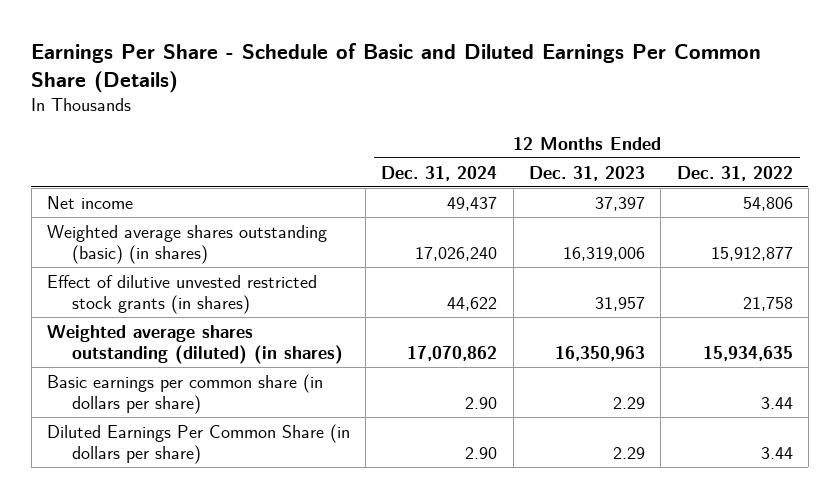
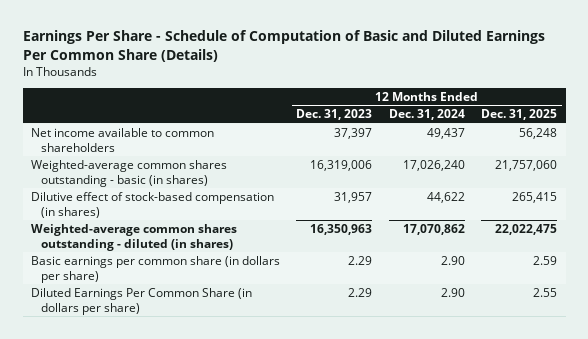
- Earnings Per Share - Schedule of Basic and Diluted Earnings Per Common Share (Details)
+ Earnings Per Share - Schedule of Computation of Basic and Diluted Earnings Per Common Share (Details)
- | 12 Months Ended Dec. 31, 2024 | 12 Months Ended Dec. 31, 2023 | 12 Months Ended Dec. 31, 2022
+ | 12 Months Ended Dec. 31, 2023 | 12 Months Ended Dec. 31, 2024 | 12 Months Ended Dec. 31, 2025
- Net income | 49,437 | 37,397 | 54,806
- Weighted average shares outstanding (basic) (in shares) | 17,026,240 | 16,319,006 | 15,912,877
- Effect of dilutive unvested restricted stock grants (in shares) | 44,622 | 31,957 | 21,758
- Weighted average shares outstanding (diluted) (in shares) | 17,070,862 | 16,350,963 | 15,934,635
+ Net income available to common shareholders | 37,397 | 49,437 | 56,248
+ Weighted-average common shares outstanding - basic (in shares) | 16,319,006 | 17,026,240 | 21,757,060
+ Dilutive effect of stock-based compensation (in shares) | 31,957 | 44,622 | 265,415
+ Weighted-average common shares outstanding - diluted (in shares) | 16,350,963 | 17,070,862 | 22,022,475

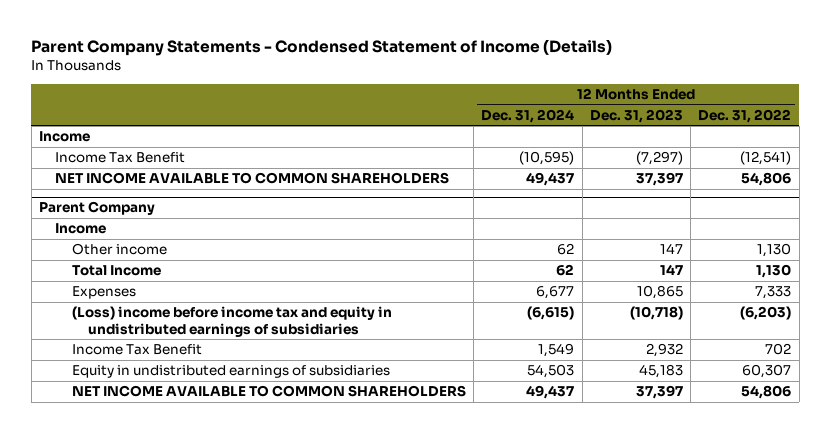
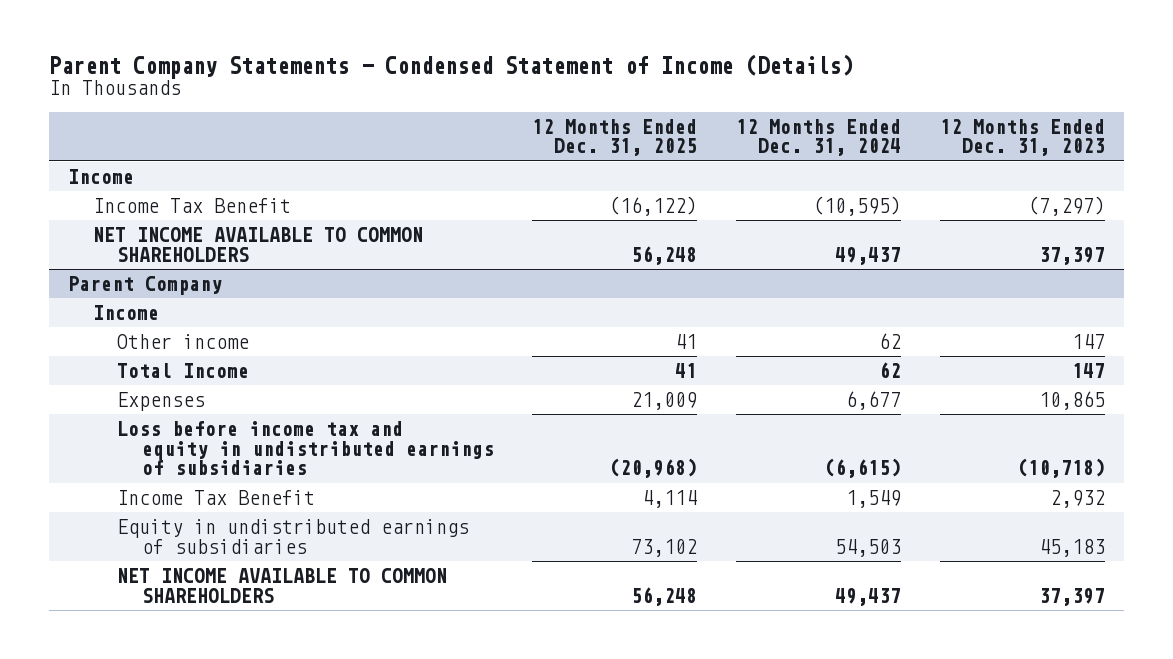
- | 12 Months Ended Dec. 31, 2024 | 12 Months Ended Dec. 31, 2023 | 12 Months Ended Dec. 31, 2022
+ | 12 Months Ended Dec. 31, 2025 | 12 Months Ended Dec. 31, 2024 | 12 Months Ended Dec. 31, 2023
@ Parent Company
- (Loss) income before income tax and equity in undistributed earnings of subsidiaries | (6,615) | (10,718) | (6,203)
+ Loss before income tax and equity in undistributed earnings of subsidiaries | (20,968) | (6,615) | (10,718)

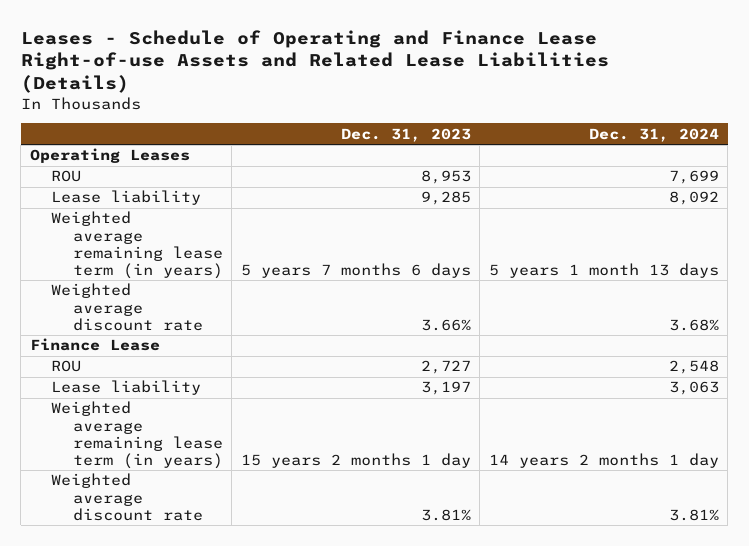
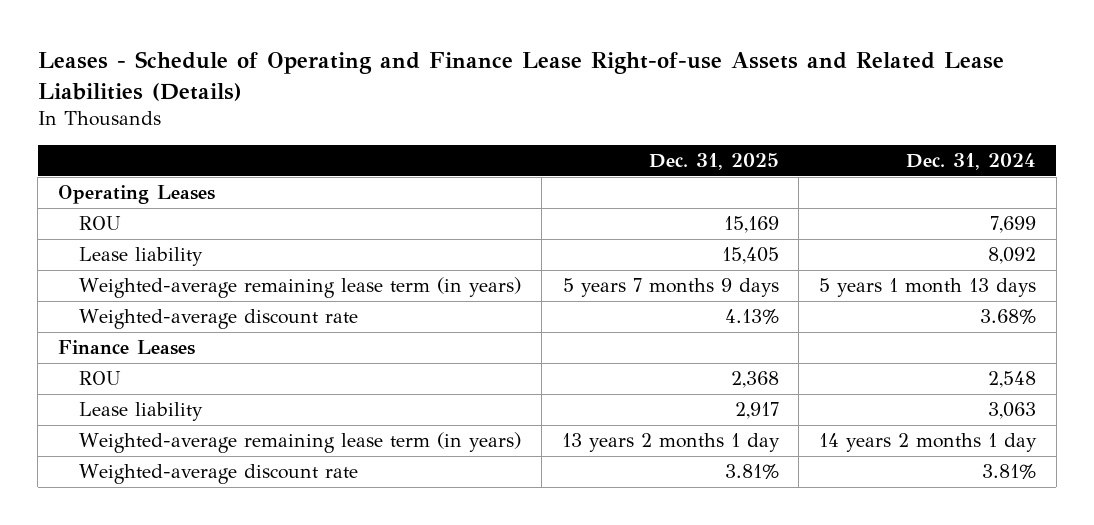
- | Dec. 31, 2023 | Dec. 31, 2024
+ | Dec. 31, 2025 | Dec. 31, 2024
- Weighted average remaining lease term (in years) | 5 years 7 months 6 days | 5 years 1 month 13 days
- Weighted average discount rate | 3.66% | 3.68%
- Finance Lease
+ Weighted-average remaining lease term (in years) | 5 years 7 months 9 days | 5 years 1 month 13 days
+ Weighted-average discount rate | 4.13% | 3.68%
+ Finance Leases
- Weighted average remaining lease term (in years) | 15 years 2 months 1 day | 14 years 2 months 1 day
- Weighted average discount rate | 3.81% | 3.81%
+ Weighted-average remaining lease term (in years) | 13 years 2 months 1 day | 14 years 2 months 1 day
+ Weighted-average discount rate | 3.81% | 3.81%

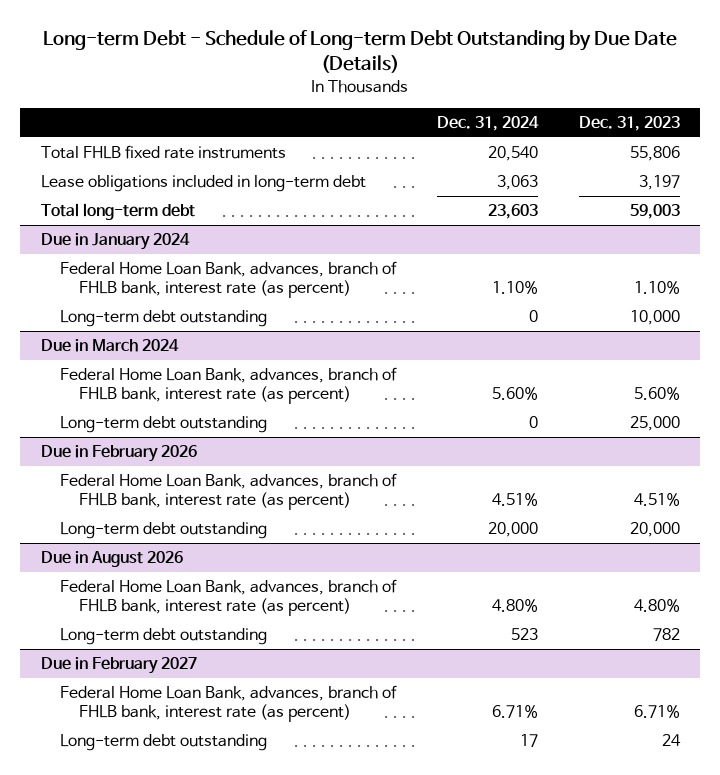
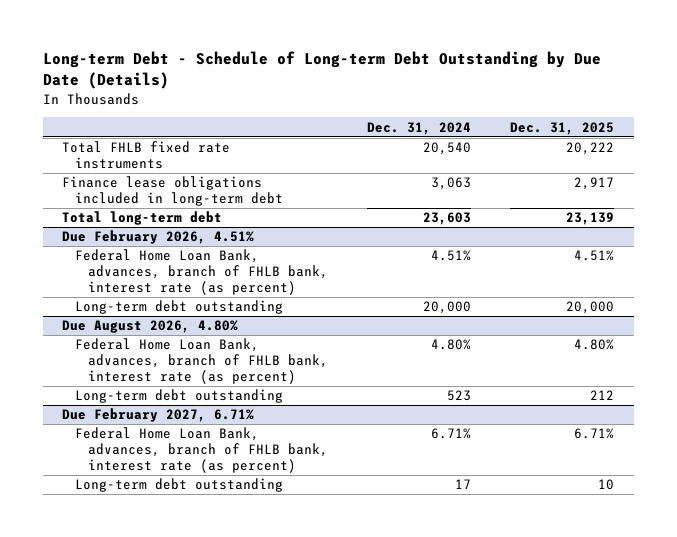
- | Dec. 31, 2024 | Dec. 31, 2023
+ | Dec. 31, 2024 | Dec. 31, 2025
- Lease obligations included in long-term debt | 3,063 | 3,197
+ Finance lease obligations included in long-term debt | 3,063 | 2,917
- Due in January 2024
- Federal Home Loan Bank, advances, branch of FHLB bank, interest rate (as percent) | 1.10% | 1.10%
- Long-term debt outstanding | 0 | 10,000
- Due in March 2024
- Federal Home Loan Bank, advances, branch of FHLB bank, interest rate (as percent) | 5.60% | 5.60%
- Long-term debt outstanding | 0 | 25,000
- Due in February 2026
+ Due February 2026, 4.51%
- Due in August 2026
+ Due August 2026, 4.80%
- Due in February 2027
+ Due February 2027, 6.71%

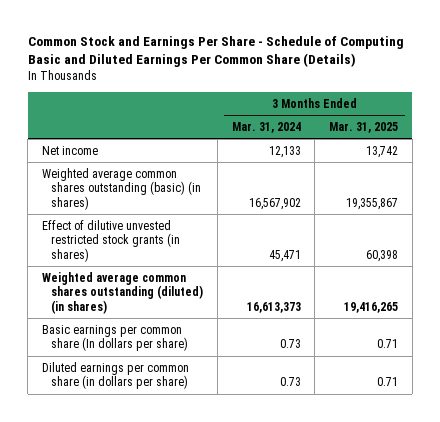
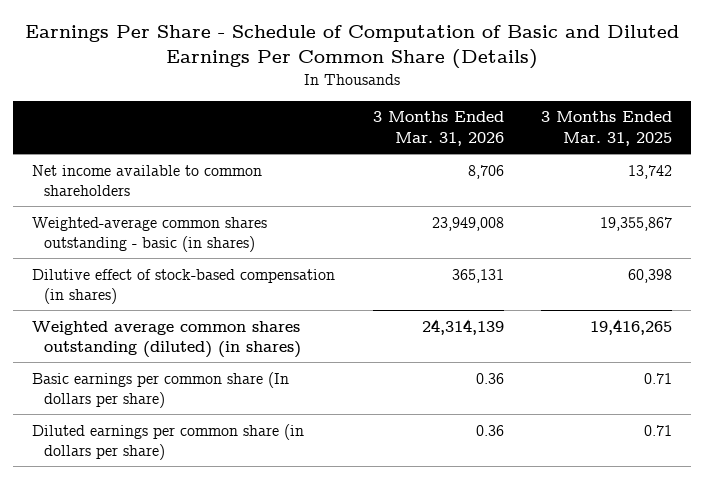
- Common Stock and Earnings Per Share - Schedule of Computing Basic and Diluted Earnings Per Common Share (Details)
+ Earnings Per Share - Schedule of Computation of Basic and Diluted Earnings Per Common Share (Details)
- | 3 Months Ended Mar. 31, 2024 | 3 Months Ended Mar. 31, 2025
+ | 3 Months Ended Mar. 31, 2026 | 3 Months Ended Mar. 31, 2025
- Net income | 12,133 | 13,742
- Weighted average common shares outstanding (basic) (in shares) | 16,567,902 | 19,355,867
- Effect of dilutive unvested restricted stock grants (in shares) | 45,471 | 60,398
+ Net income available to common shareholders | 8,706 | 13,742
+ Weighted-average common shares outstanding - basic (in shares) | 23,949,008 | 19,355,867
+ Dilutive effect of stock-based compensation (in shares) | 365,131 | 60,398

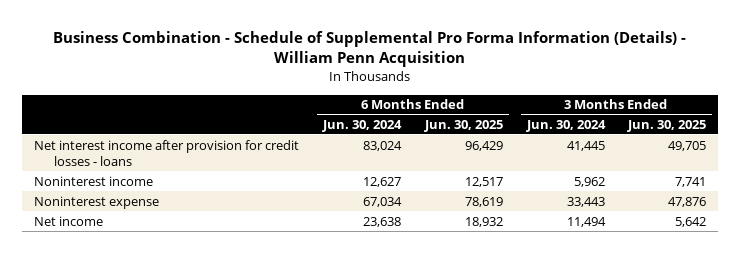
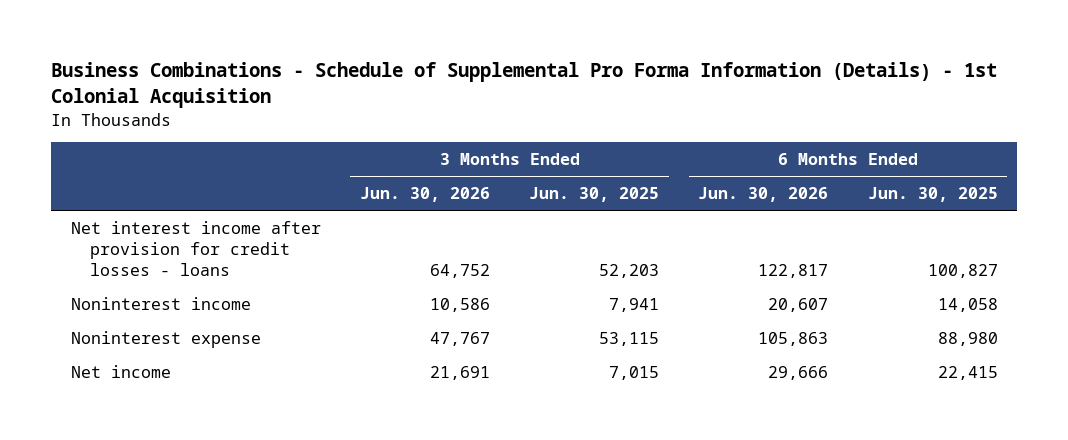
- Business Combination - Schedule of Supplemental Pro Forma Information (Details) - William Penn Acquisition
+ Business Combinations - Schedule of Supplemental Pro Forma Information (Details) - 1st Colonial Acquisition
- | 6 Months Ended Jun. 30, 2024 | 6 Months Ended Jun. 30, 2025 | 3 Months Ended Jun. 30, 2024 | 3 Months Ended Jun. 30, 2025
+ | 3 Months Ended Jun. 30, 2026 | 3 Months Ended Jun. 30, 2025 | 6 Months Ended Jun. 30, 2026 | 6 Months Ended Jun. 30, 2025
- Net interest income after provision for credit losses - loans | 83,024 | 96,429 | 41,445 | 49,705
- Noninterest income | 12,627 | 12,517 | 5,962 | 7,741
- Noninterest expense | 67,034 | 78,619 | 33,443 | 47,876
- Net income | 23,638 | 18,932 | 11,494 | 5,642
+ Net interest income after provision for credit losses - loans | 64,752 | 52,203 | 122,817 | 100,827
+ Noninterest income | 10,586 | 7,941 | 20,607 | 14,058
+ Noninterest expense | 47,767 | 53,115 | 105,863 | 88,980
+ Net income | 21,691 | 7,015 | 29,666 | 22,415

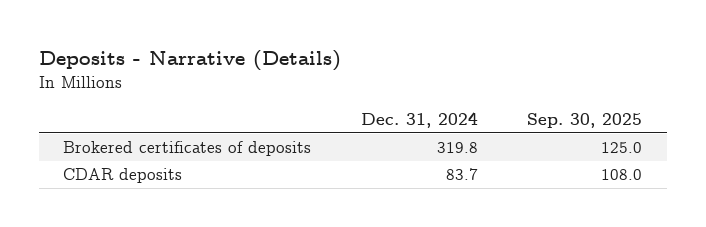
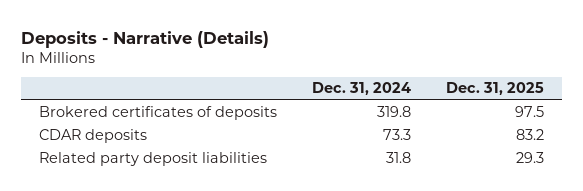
- | Dec. 31, 2024 | Sep. 30, 2025
+ | Dec. 31, 2024 | Dec. 31, 2025
- CDAR deposits | 83.7 | 108.0
+ CDAR deposits | 73.3 | 83.2
+ Related party deposit liabilities | 31.8 | 29.3

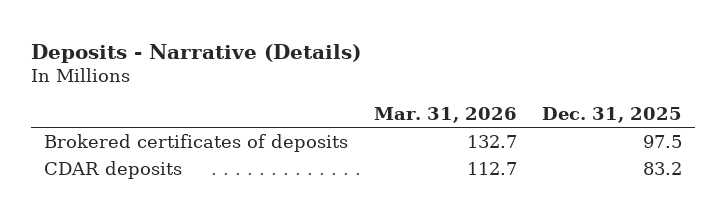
- | Dec. 31, 2024 | Dec. 31, 2025
+ | Mar. 31, 2026 | Dec. 31, 2025
- Related party deposit liabilities | 31.8 | 29.3

